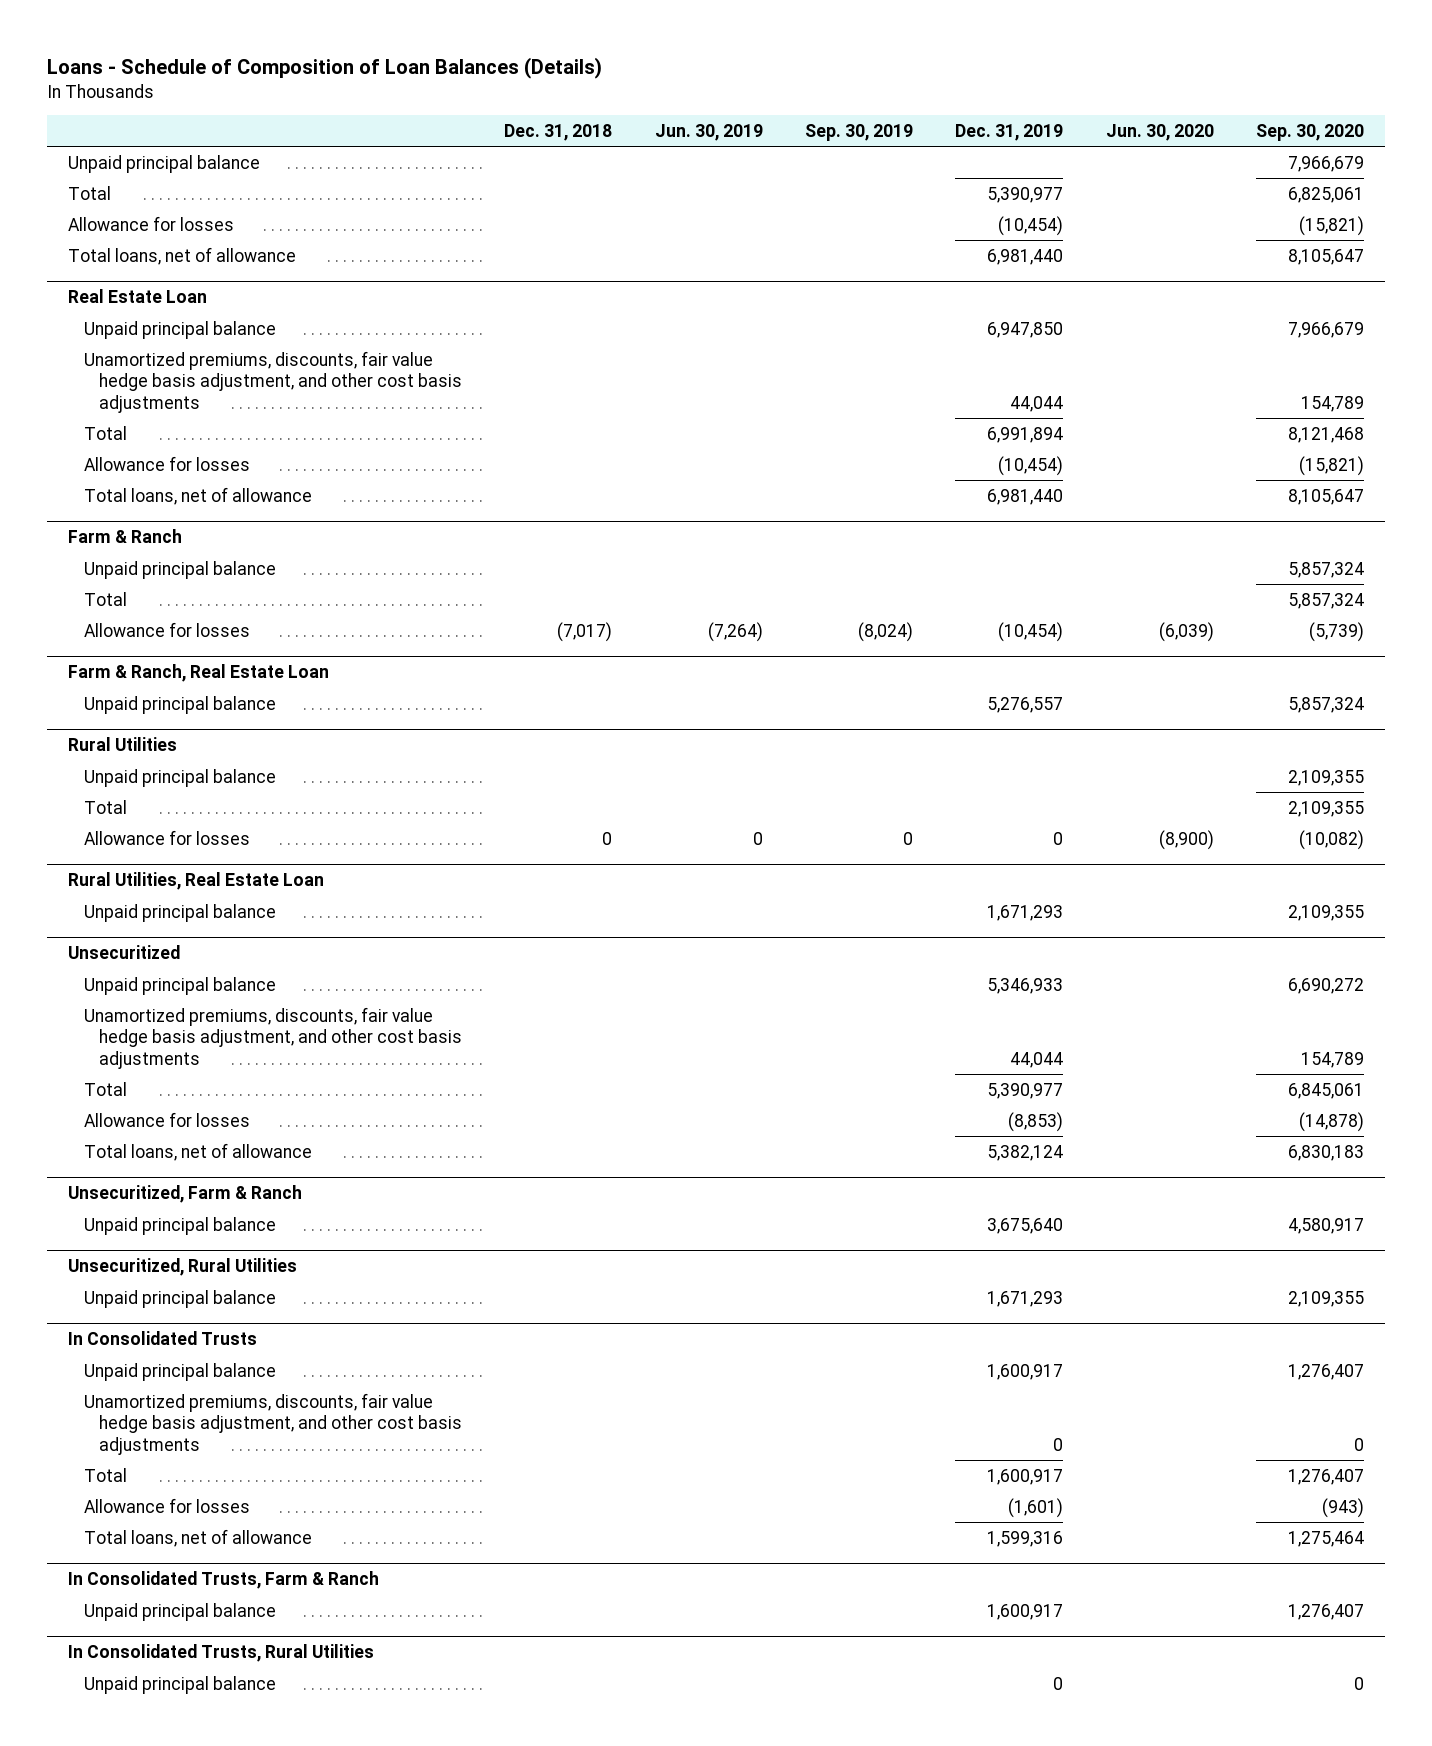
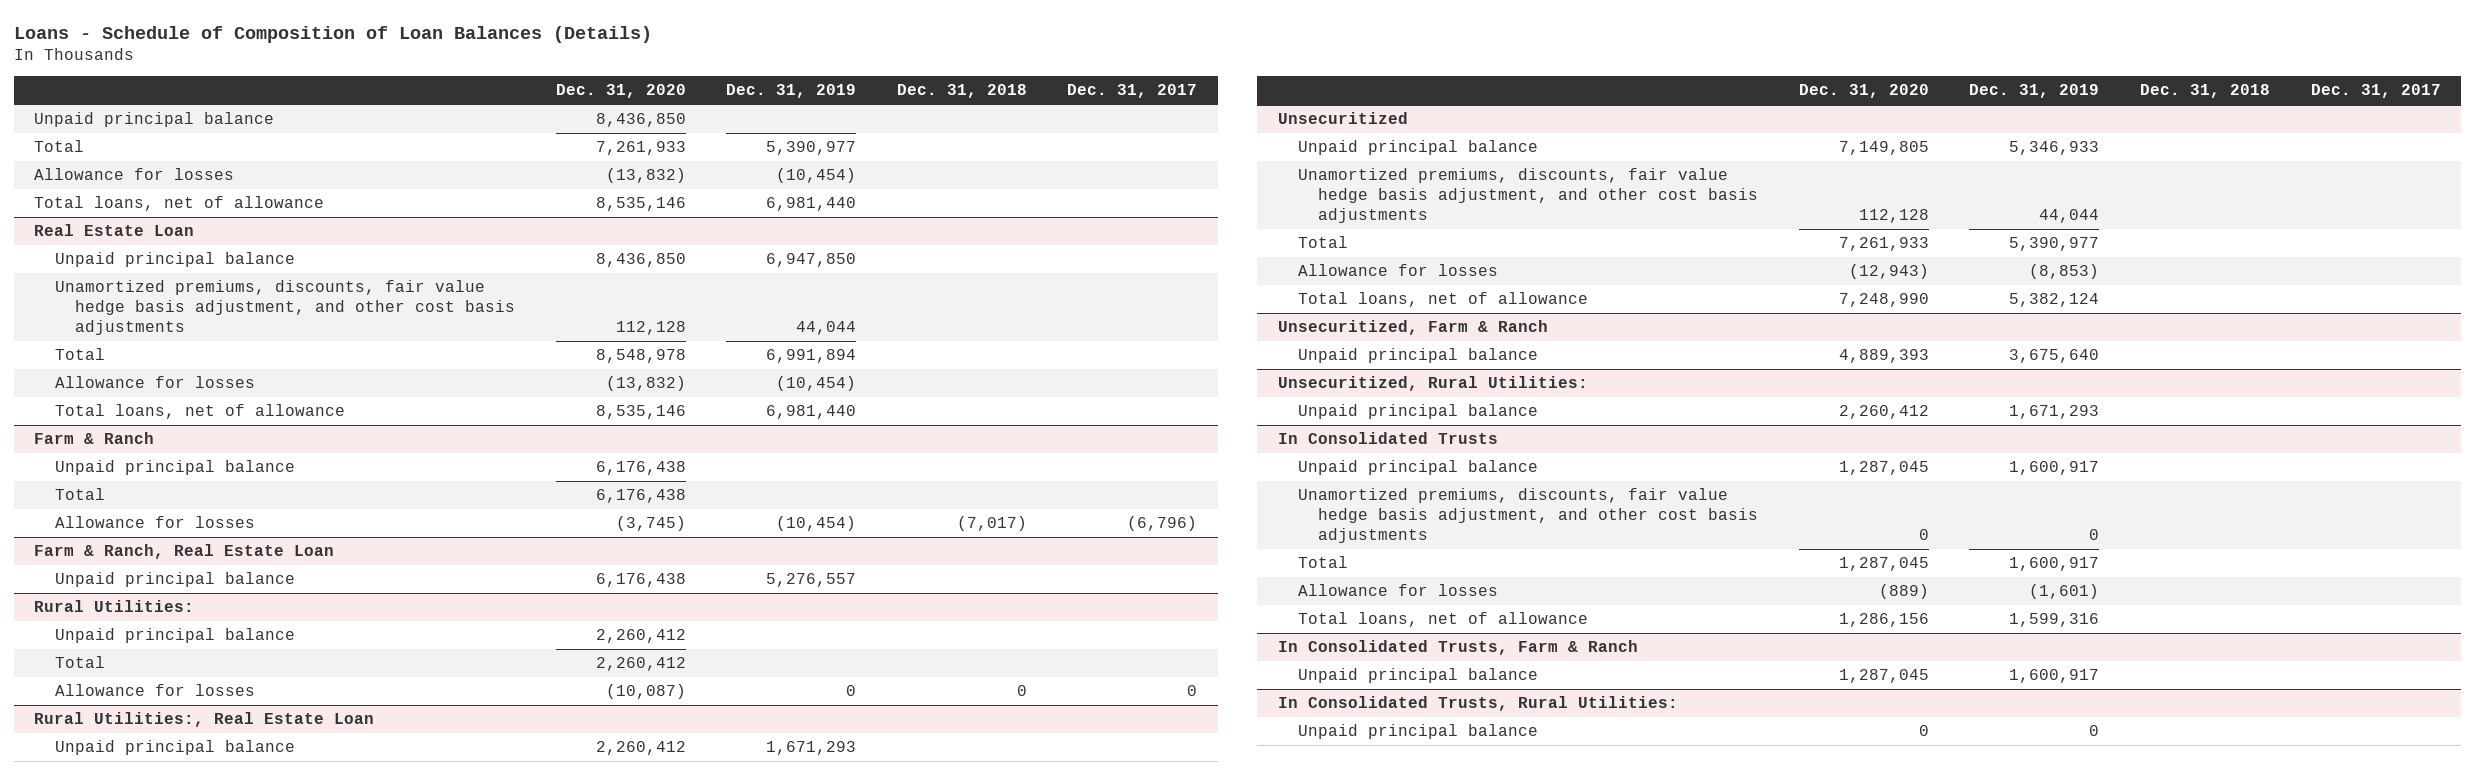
- | Dec. 31, 2018 | Jun. 30, 2019 | Sep. 30, 2019 | Dec. 31, 2019 | Jun. 30, 2020 | Sep. 30, 2020
+ | Dec. 31, 2020 | Dec. 31, 2019 | Dec. 31, 2018 | Dec. 31, 2017
- Rural Utilities
+ Rural Utilities:
- Rural Utilities, Real Estate Loan
+ Rural Utilities:, Real Estate Loan
- Unsecuritized, Rural Utilities
+ Unsecuritized, Rural Utilities:
- In Consolidated Trusts, Rural Utilities
+ In Consolidated Trusts, Rural Utilities:

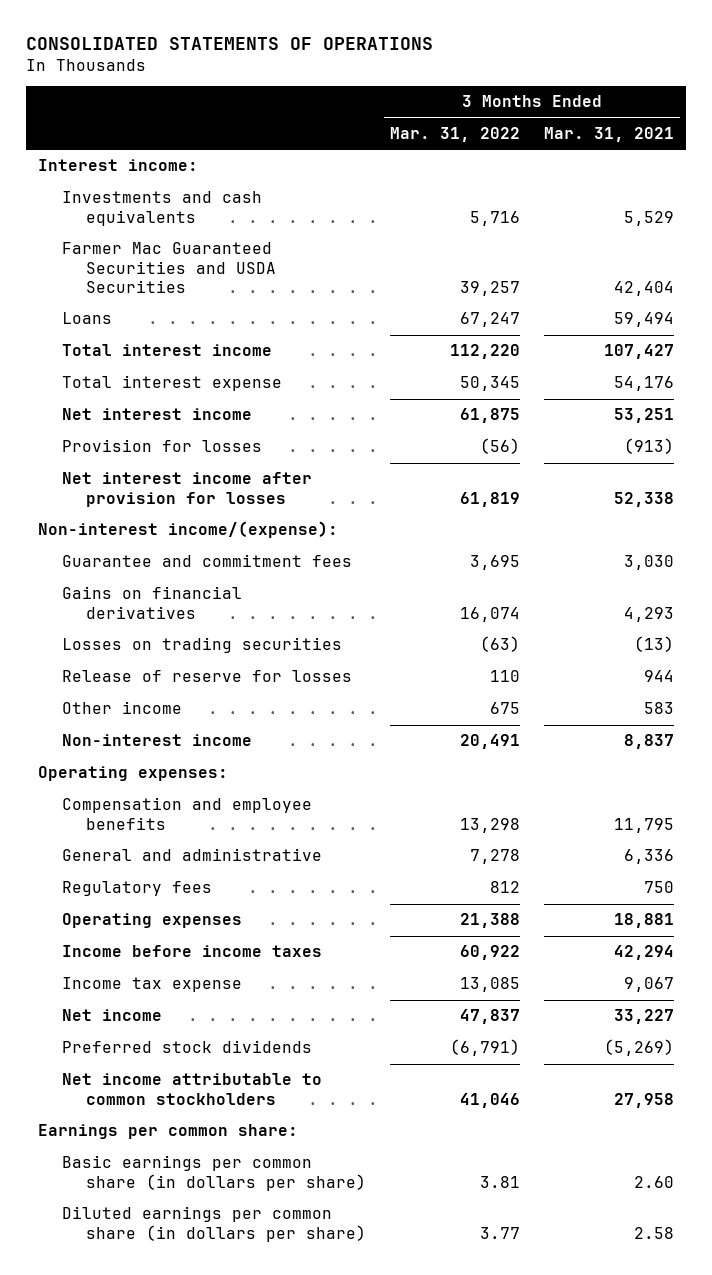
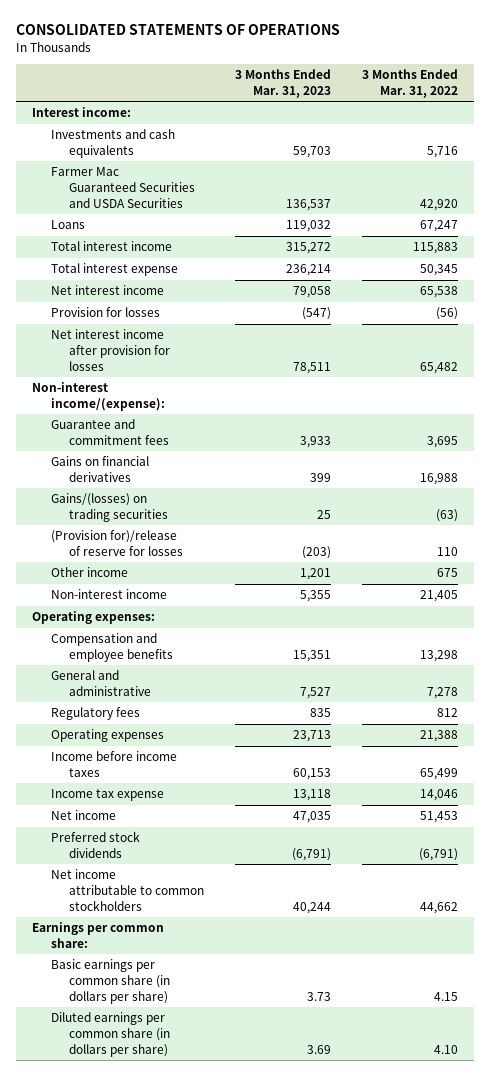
- | 3 Months Ended Mar. 31, 2022 | 3 Months Ended Mar. 31, 2021
+ | 3 Months Ended Mar. 31, 2023 | 3 Months Ended Mar. 31, 2022
- Farmer Mac Guaranteed Securities and USDA Securities | 39,257 | 42,404
+ Farmer Mac Guaranteed Securities and USDA Securities | 136,537 | 42,920
- Total interest income | 112,220 | 107,427
+ Total interest income | 315,272 | 115,883
- Net interest income | 61,875 | 53,251
+ Net interest income | 79,058 | 65,538
- Net interest income after provision for losses | 61,819 | 52,338
+ Net interest income after provision for losses | 78,511 | 65,482
- Gains on financial derivatives | 16,074 | 4,293
- Losses on trading securities | (63) | (13)
- Release of reserve for losses | 110 | 944
+ Gains on financial derivatives | 399 | 16,988
+ Gains/(losses) on trading securities | 25 | (63)
+ (Provision for)/release of reserve for losses | (203) | 110
- Non-interest income | 20,491 | 8,837
+ Non-interest income | 5,355 | 21,405
- Income before income taxes | 60,922 | 42,294
- Income tax expense | 13,085 | 9,067
- Net income | 47,837 | 33,227
+ Income before income taxes | 60,153 | 65,499
+ Income tax expense | 13,118 | 14,046
+ Net income | 47,035 | 51,453
- Net income attributable to common stockholders | 41,046 | 27,958
+ Net income attributable to common stockholders | 40,244 | 44,662
- Basic earnings per common share (in dollars per share) | 3.81 | 2.60
- Diluted earnings per common share (in dollars per share) | 3.77 | 2.58
+ Basic earnings per common share (in dollars per share) | 3.73 | 4.15
+ Diluted earnings per common share (in dollars per share) | 3.69 | 4.10

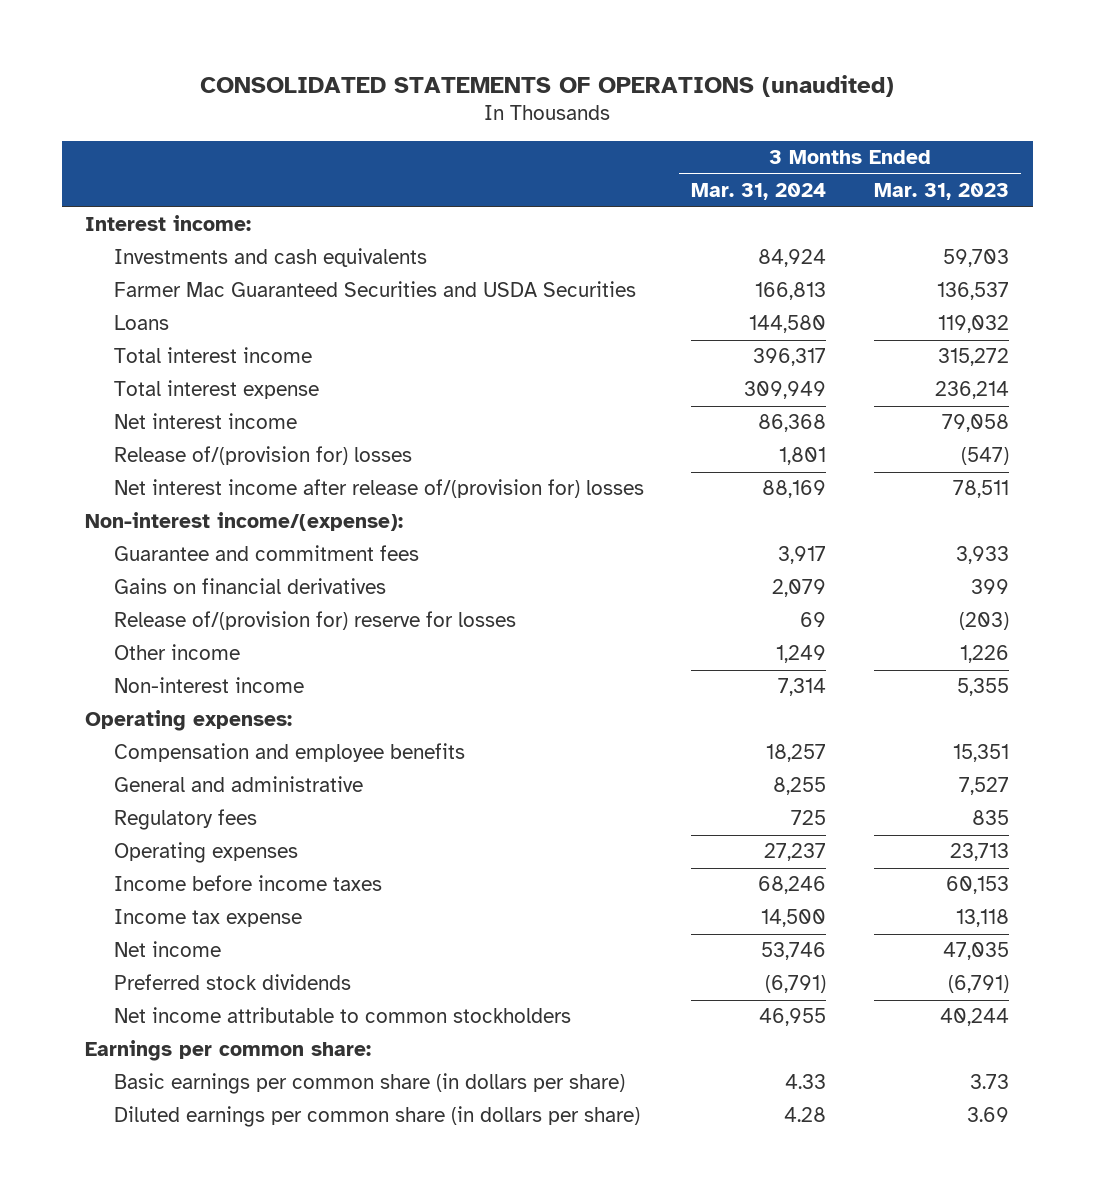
- CONSOLIDATED STATEMENTS OF OPERATIONS
+ CONSOLIDATED STATEMENTS OF OPERATIONS (unaudited)
- | 3 Months Ended Mar. 31, 2023 | 3 Months Ended Mar. 31, 2022
+ | 3 Months Ended Mar. 31, 2024 | 3 Months Ended Mar. 31, 2023
- Provision for losses | (547) | (56)
- Net interest income after provision for losses | 78,511 | 65,482
+ Release of/(provision for) losses | 1,801 | (547)
+ Net interest income after release of/(provision for) losses | 88,169 | 78,511
- Gains/(losses) on trading securities | 25 | (63)
- (Provision for)/release of reserve for losses | (203) | 110
- Other income | 1,201 | 675
+ Release of/(provision for) reserve for losses | 69 | (203)
+ Other income | 1,249 | 1,226

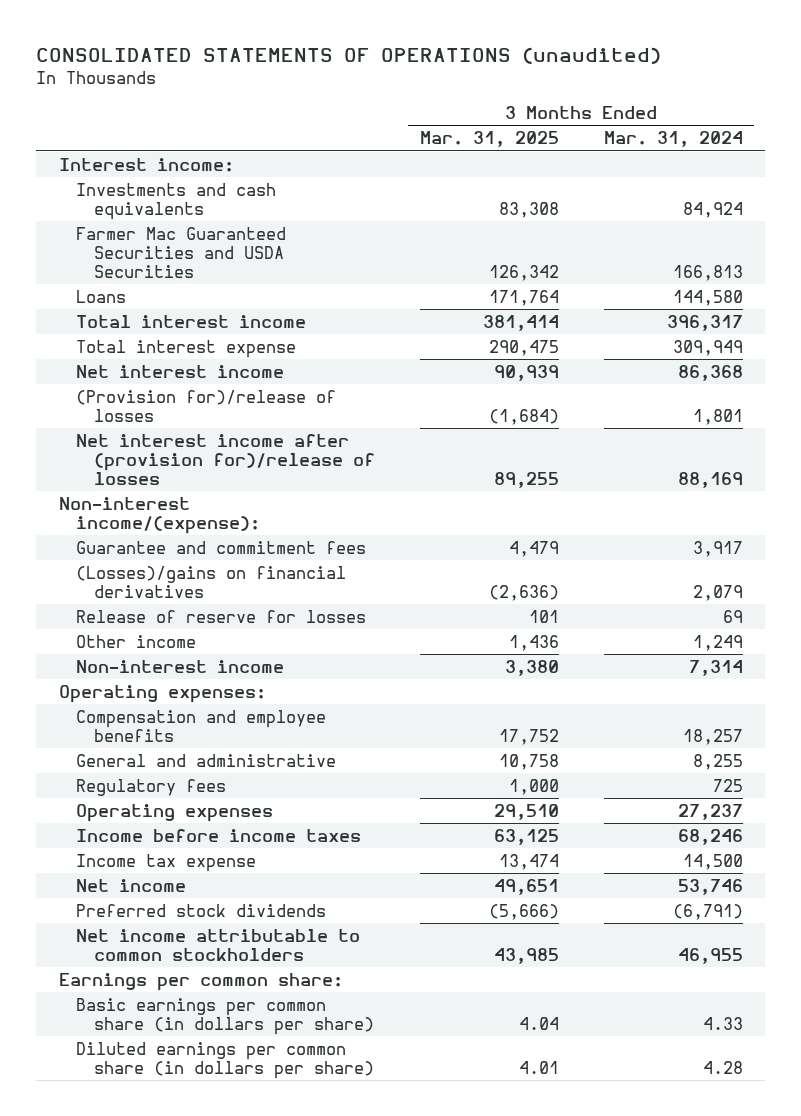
- | 3 Months Ended Mar. 31, 2024 | 3 Months Ended Mar. 31, 2023
+ | 3 Months Ended Mar. 31, 2025 | 3 Months Ended Mar. 31, 2024
- Release of/(provision for) losses | 1,801 | (547)
- Net interest income after release of/(provision for) losses | 88,169 | 78,511
+ (Provision for)/release of losses | (1,684) | 1,801
+ Net interest income after (provision for)/release of losses | 89,255 | 88,169
- Gains on financial derivatives | 2,079 | 399
- Release of/(provision for) reserve for losses | 69 | (203)
+ (Losses)/gains on financial derivatives | (2,636) | 2,079
+ Release of reserve for losses | 101 | 69

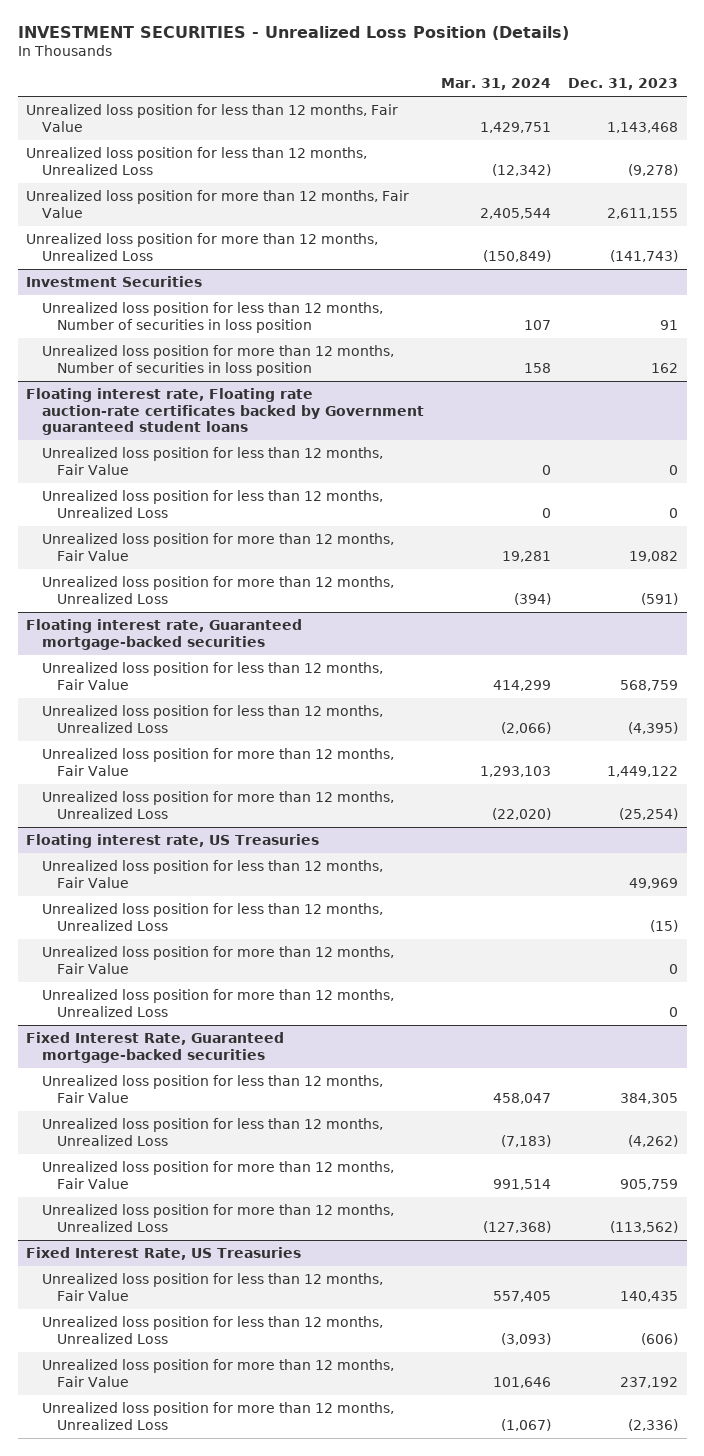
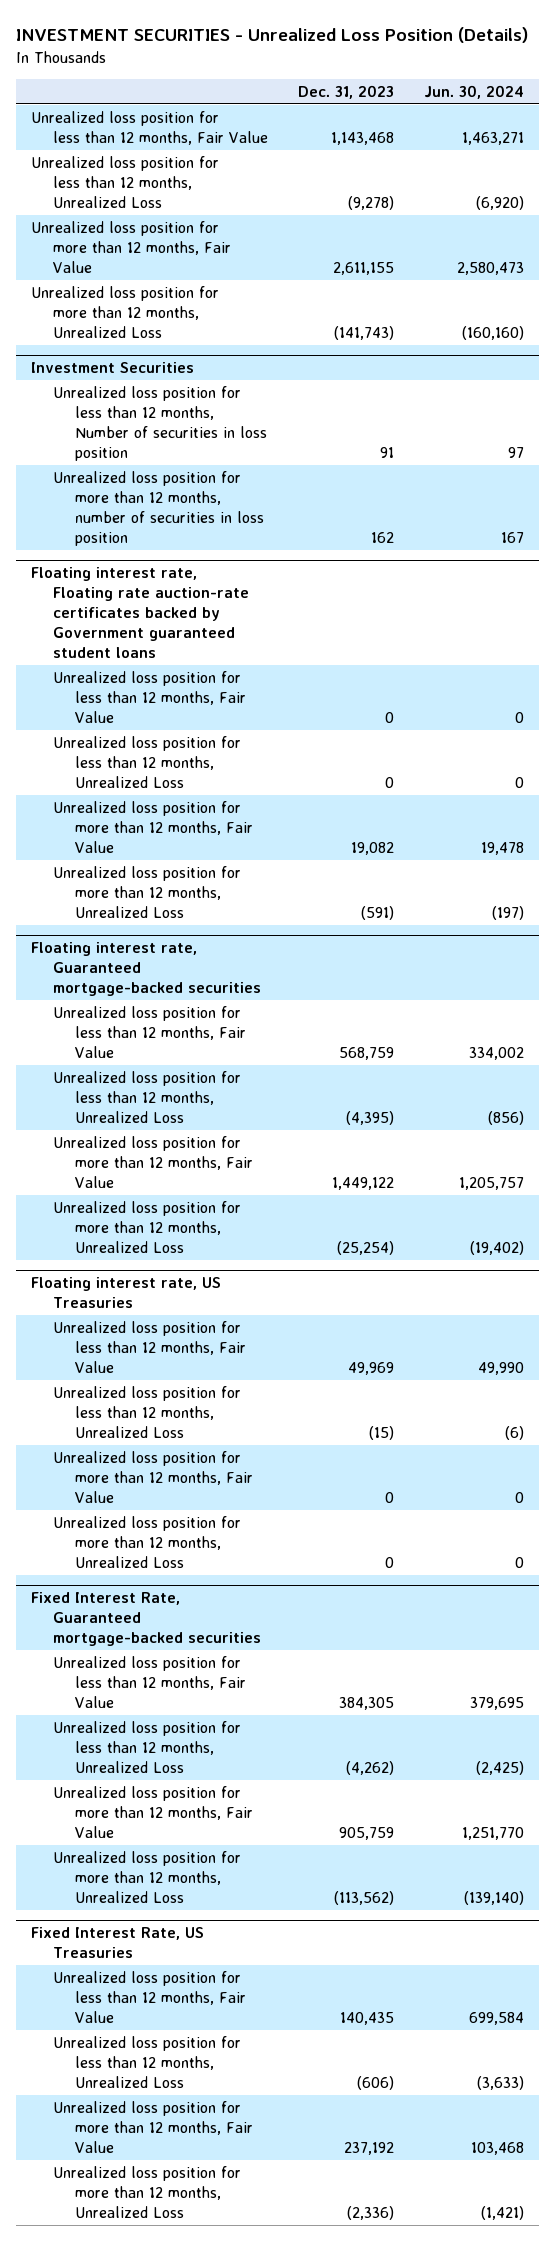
- | Mar. 31, 2024 | Dec. 31, 2023
+ | Dec. 31, 2023 | Jun. 30, 2024
@ Investment Securities
- Unrealized loss position for more than 12 months, Number of securities in loss position | 158 | 162
+ Unrealized loss position for more than 12 months, number of securities in loss position | 162 | 167

